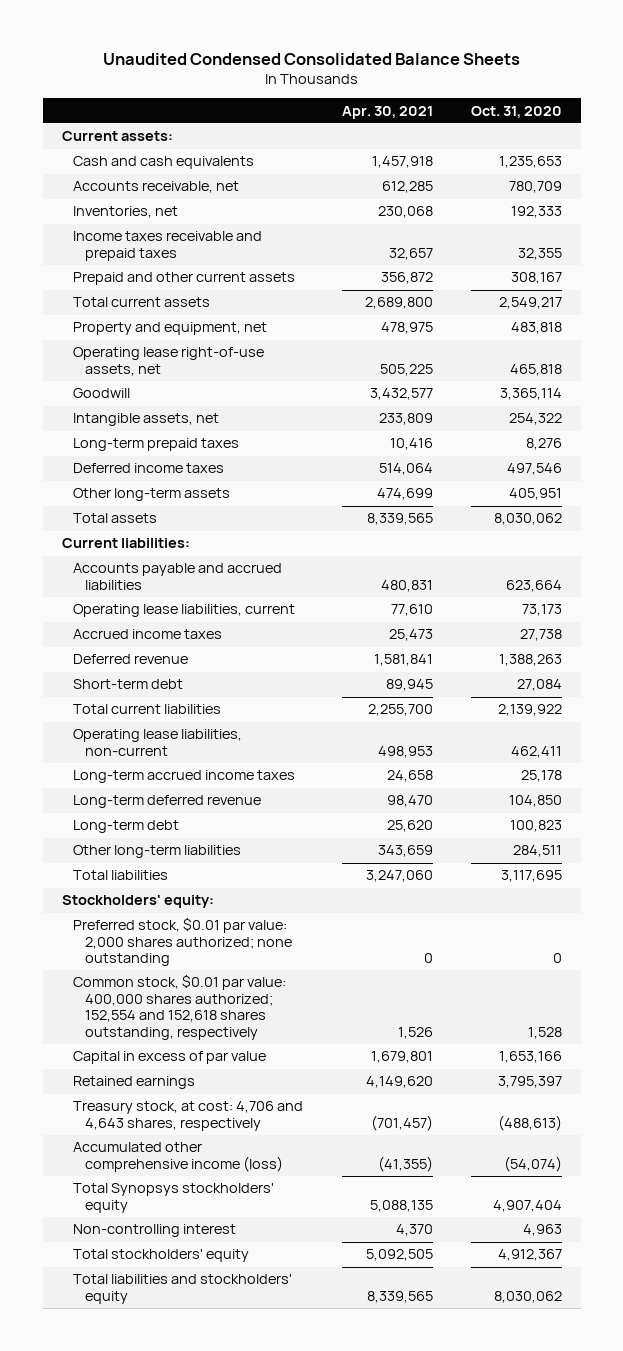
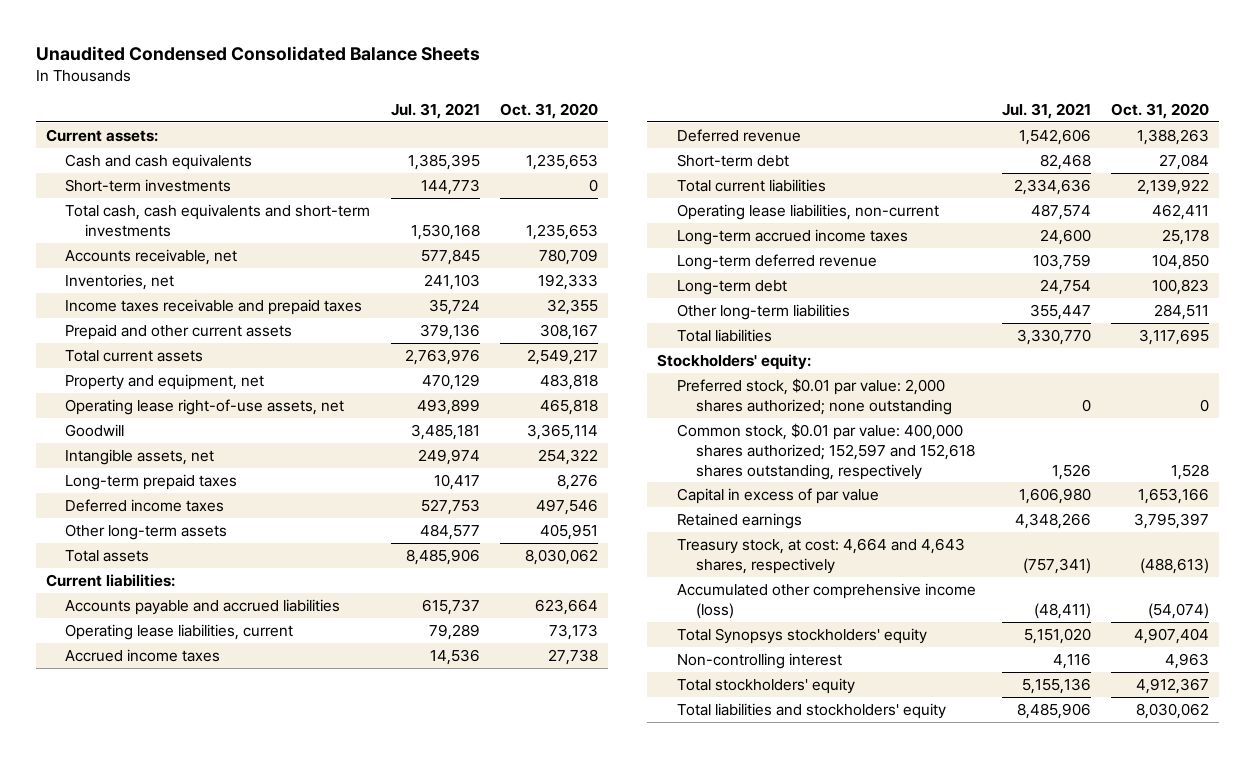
- | Apr. 30, 2021 | Oct. 31, 2020
+ | Jul. 31, 2021 | Oct. 31, 2020
+ Short-term investments | 144,773 | 0
+ Total cash, cash equivalents and short-term investments | 1,530,168 | 1,235,653
- Common stock, $0.01 par value: 400,000 shares authorized; 152,554 and 152,618 shares outstanding, respectively | 1,526 | 1,528
+ Common stock, $0.01 par value: 400,000 shares authorized; 152,597 and 152,618 shares outstanding, respectively | 1,526 | 1,528
- Treasury stock, at cost: 4,706 and 4,643 shares, respectively | (701,457) | (488,613)
+ Treasury stock, at cost: 4,664 and 4,643 shares, respectively | (757,341) | (488,613)

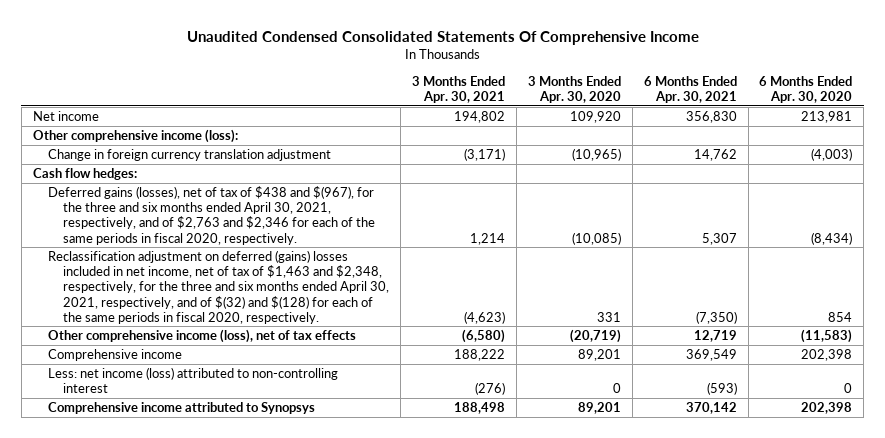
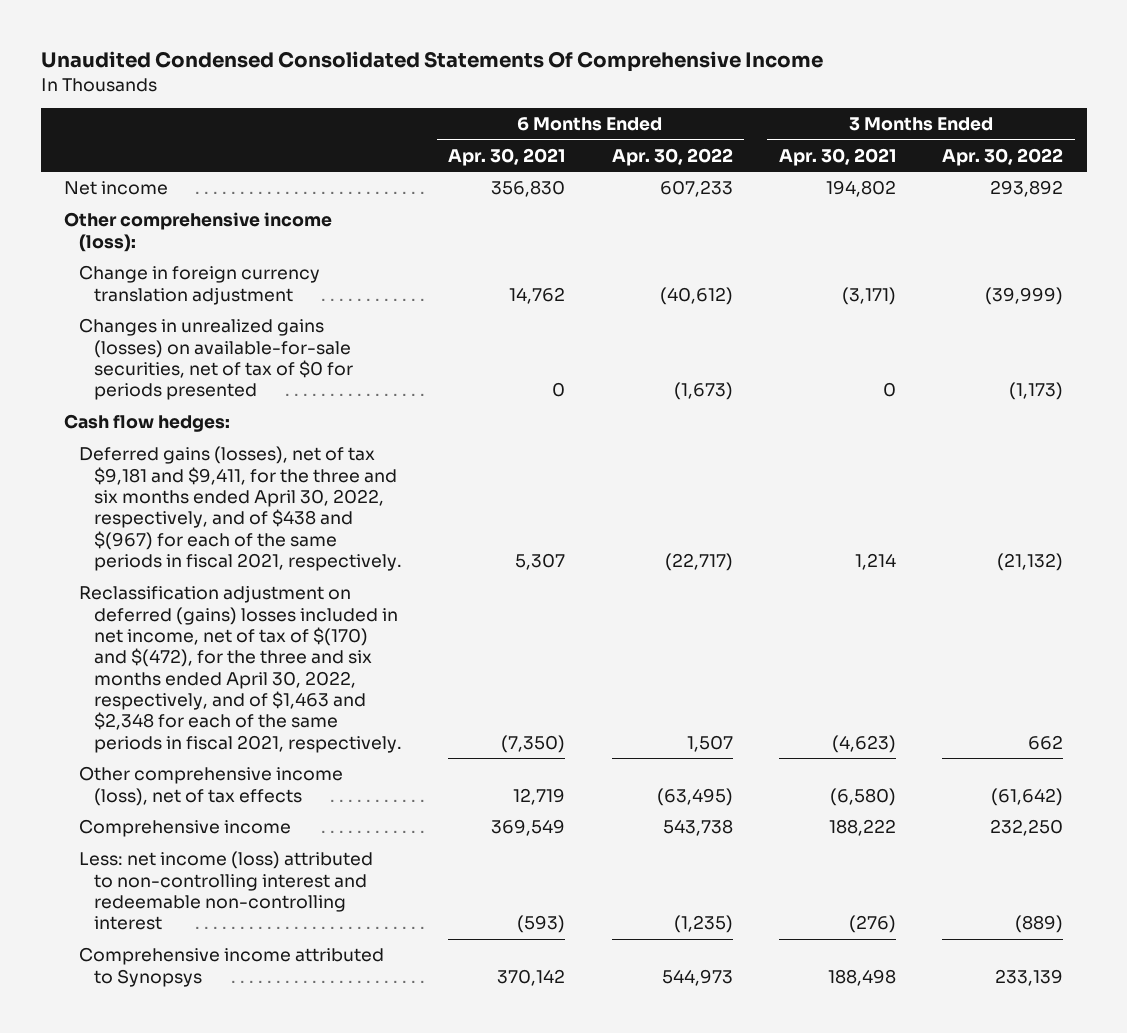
- | 3 Months Ended Apr. 30, 2021 | 3 Months Ended Apr. 30, 2020 | 6 Months Ended Apr. 30, 2021 | 6 Months Ended Apr. 30, 2020
+ | 6 Months Ended Apr. 30, 2021 | 6 Months Ended Apr. 30, 2022 | 3 Months Ended Apr. 30, 2021 | 3 Months Ended Apr. 30, 2022
+ Changes in unrealized gains (losses) on available-for-sale securities, net of tax of $0 for periods presented | 0 | (1,673) | 0 | (1,173)
- Deferred gains (losses), net of tax of $438 and $(967), for the three and six months ended April 30, 2021, respectively, and of $2,763 and $2,346 for each of the same periods in fiscal 2020, respectively. | 1,214 | (10,085) | 5,307 | (8,434)
- Reclassification adjustment on deferred (gains) losses included in net income, net of tax of $1,463 and $2,348, respectively, for the three and six months ended April 30, 2021, respectively, and of $(32) and $(128) for each of the same periods in fiscal 2020, respectively. | (4,623) | 331 | (7,350) | 854
+ Deferred gains (losses), net of tax $9,181 and $9,411, for the three and six months ended April 30, 2022, respectively, and of $438 and $(967) for each of the same periods in fiscal 2021, respectively. | 5,307 | (22,717) | 1,214 | (21,132)
+ Reclassification adjustment on deferred (gains) losses included in net income, net of tax of $(170) and $(472), for the three and six months ended April 30, 2022, respectively, and of $1,463 and $2,348 for each of the same periods in fiscal 2021, respectively. | (7,350) | 1,507 | (4,623) | 662
- Less: net income (loss) attributed to non-controlling interest | (276) | 0 | (593) | 0
+ Less: net income (loss) attributed to non-controlling interest and redeemable non-controlling interest | (593) | (1,235) | (276) | (889)

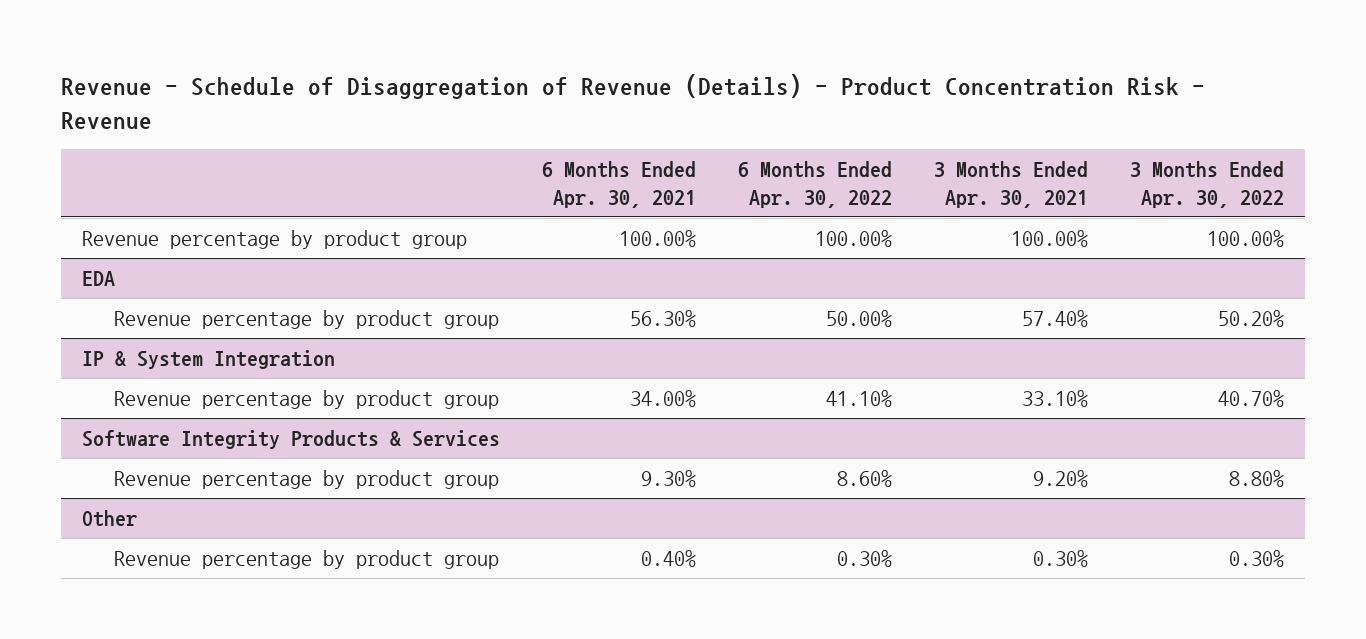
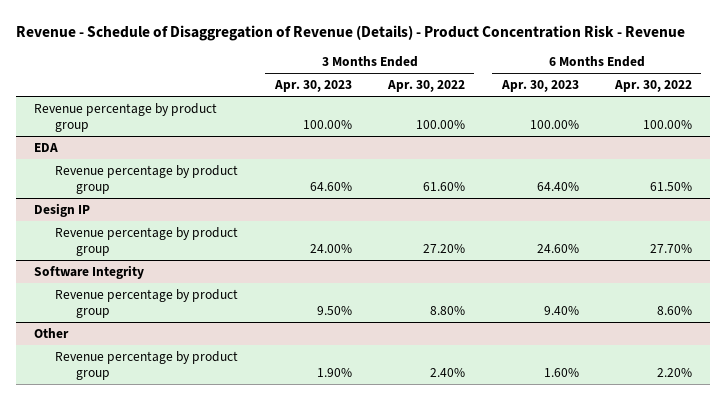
- | 6 Months Ended Apr. 30, 2021 | 6 Months Ended Apr. 30, 2022 | 3 Months Ended Apr. 30, 2021 | 3 Months Ended Apr. 30, 2022
+ | 3 Months Ended Apr. 30, 2023 | 3 Months Ended Apr. 30, 2022 | 6 Months Ended Apr. 30, 2023 | 6 Months Ended Apr. 30, 2022
@ EDA
- Revenue percentage by product group | 56.30% | 50.00% | 57.40% | 50.20%
- IP & System Integration
- Revenue percentage by product group | 34.00% | 41.10% | 33.10% | 40.70%
- Software Integrity Products & Services
@ EDA
+ Revenue percentage by product group | 64.60% | 61.60% | 64.40% | 61.50%
+ Design IP
+ Revenue percentage by product group | 24.00% | 27.20% | 24.60% | 27.70%
+ Software Integrity
@ Other
- Revenue percentage by product group | 0.40% | 0.30% | 0.30% | 0.30%
+ Revenue percentage by product group | 1.90% | 2.40% | 1.60% | 2.20%

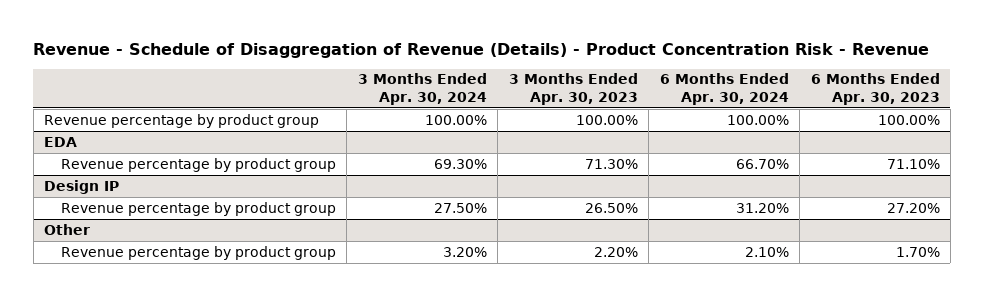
- | 3 Months Ended Apr. 30, 2023 | 3 Months Ended Apr. 30, 2022 | 6 Months Ended Apr. 30, 2023 | 6 Months Ended Apr. 30, 2022
+ | 3 Months Ended Apr. 30, 2024 | 3 Months Ended Apr. 30, 2023 | 6 Months Ended Apr. 30, 2024 | 6 Months Ended Apr. 30, 2023
@ EDA
- Revenue percentage by product group | 64.60% | 61.60% | 64.40% | 61.50%
+ Revenue percentage by product group | 69.30% | 71.30% | 66.70% | 71.10%
@ Design IP
- Revenue percentage by product group | 24.00% | 27.20% | 24.60% | 27.70%
- Software Integrity
- Revenue percentage by product group | 9.50% | 8.80% | 9.40% | 8.60%
@ Design IP
+ Revenue percentage by product group | 27.50% | 26.50% | 31.20% | 27.20%
@ Other
- Revenue percentage by product group | 1.90% | 2.40% | 1.60% | 2.20%
+ Revenue percentage by product group | 3.20% | 2.20% | 2.10% | 1.70%

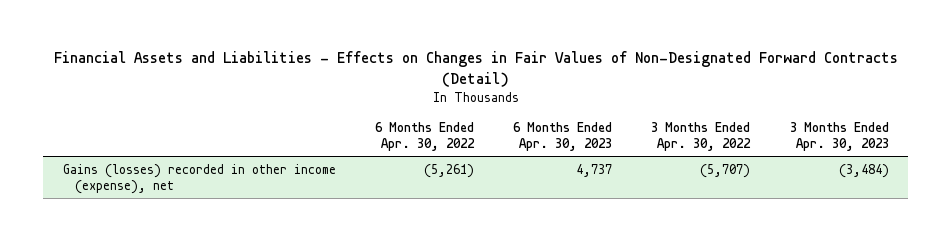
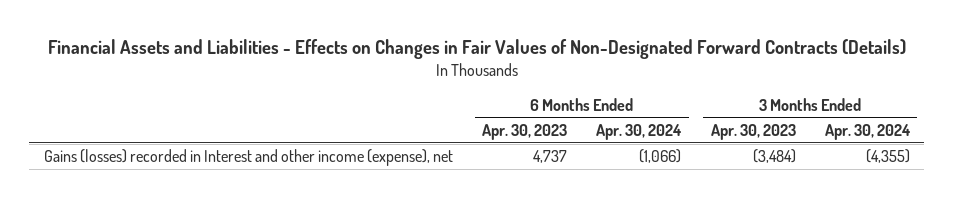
- Financial Assets and Liabilities - Effects on Changes in Fair Values of Non-Designated Forward Contracts (Detail)
+ Financial Assets and Liabilities - Effects on Changes in Fair Values of Non-Designated Forward Contracts (Details)
- | 6 Months Ended Apr. 30, 2022 | 6 Months Ended Apr. 30, 2023 | 3 Months Ended Apr. 30, 2022 | 3 Months Ended Apr. 30, 2023
+ | 6 Months Ended Apr. 30, 2023 | 6 Months Ended Apr. 30, 2024 | 3 Months Ended Apr. 30, 2023 | 3 Months Ended Apr. 30, 2024
- Gains (losses) recorded in other income (expense), net | (5,261) | 4,737 | (5,707) | (3,484)
+ Gains (losses) recorded in Interest and other income (expense), net | 4,737 | (1,066) | (3,484) | (4,355)

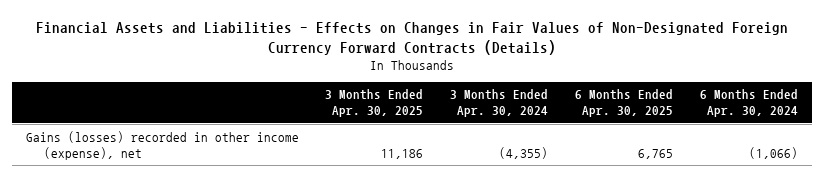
- Financial Assets and Liabilities - Effects on Changes in Fair Values of Non-Designated Forward Contracts (Details)
+ Financial Assets and Liabilities - Effects on Changes in Fair Values of Non-Designated Foreign Currency Forward Contracts (Details)
- | 6 Months Ended Apr. 30, 2023 | 6 Months Ended Apr. 30, 2024 | 3 Months Ended Apr. 30, 2023 | 3 Months Ended Apr. 30, 2024
+ | 3 Months Ended Apr. 30, 2025 | 3 Months Ended Apr. 30, 2024 | 6 Months Ended Apr. 30, 2025 | 6 Months Ended Apr. 30, 2024
- Gains (losses) recorded in Interest and other income (expense), net | 4,737 | (1,066) | (3,484) | (4,355)
+ Gains (losses) recorded in other income (expense), net | 11,186 | (4,355) | 6,765 | (1,066)

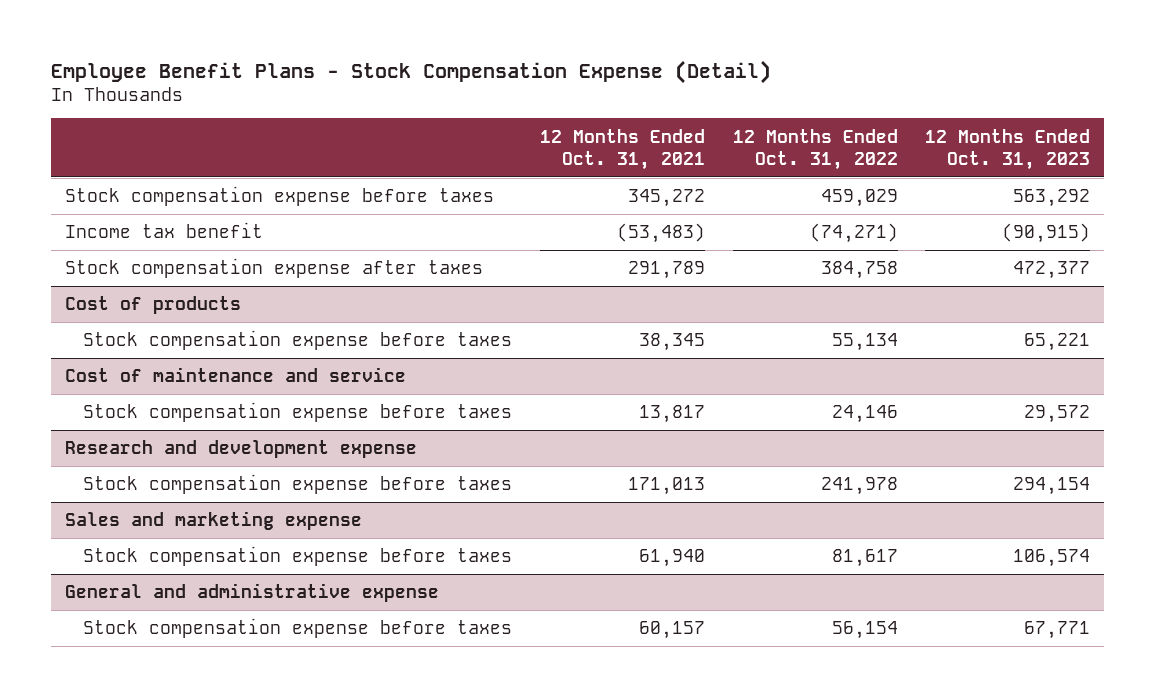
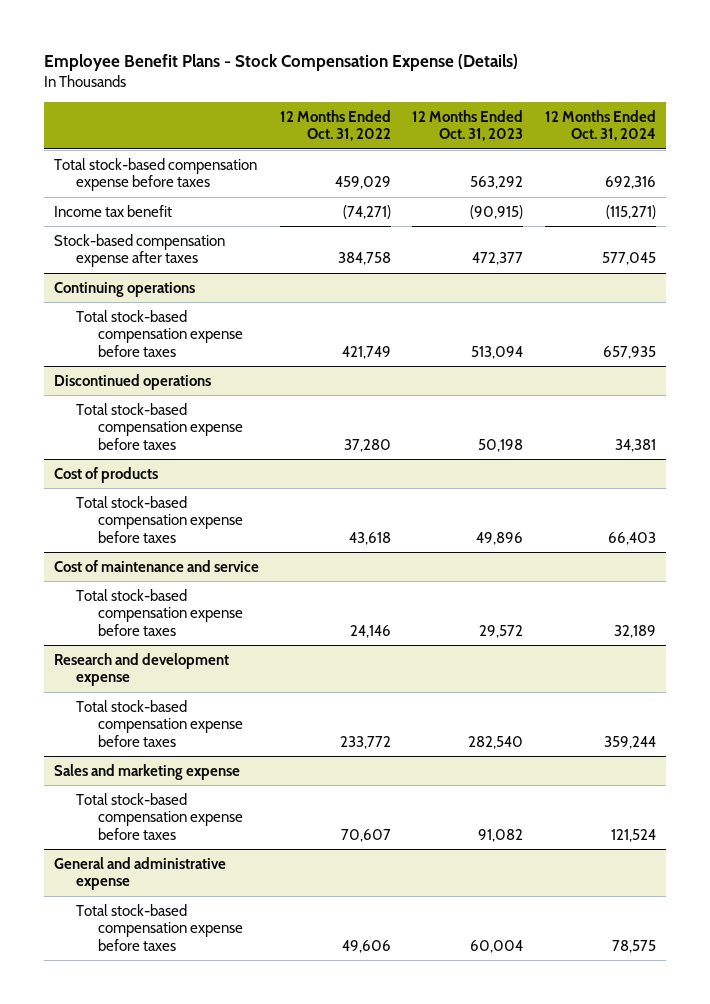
- Employee Benefit Plans - Stock Compensation Expense (Detail)
+ Employee Benefit Plans - Stock Compensation Expense (Details)
- | 12 Months Ended Oct. 31, 2021 | 12 Months Ended Oct. 31, 2022 | 12 Months Ended Oct. 31, 2023
+ | 12 Months Ended Oct. 31, 2022 | 12 Months Ended Oct. 31, 2023 | 12 Months Ended Oct. 31, 2024
- Stock compensation expense before taxes | 345,272 | 459,029 | 563,292
+ Total stock-based compensation expense before taxes | 459,029 | 563,292 | 692,316
- Stock compensation expense after taxes | 291,789 | 384,758 | 472,377
+ Stock-based compensation expense after taxes | 384,758 | 472,377 | 577,045
+ Continuing operations
+ Total stock-based compensation expense before taxes | 421,749 | 513,094 | 657,935
+ Discontinued operations
+ Total stock-based compensation expense before taxes | 37,280 | 50,198 | 34,381
@ Cost of products
- Stock compensation expense before taxes | 38,345 | 55,134 | 65,221
+ Total stock-based compensation expense before taxes | 43,618 | 49,896 | 66,403
@ Cost of maintenance and service
- Stock compensation expense before taxes | 13,817 | 24,146 | 29,572
+ Total stock-based compensation expense before taxes | 24,146 | 29,572 | 32,189
@ Research and development expense
- Stock compensation expense before taxes | 171,013 | 241,978 | 294,154
+ Total stock-based compensation expense before taxes | 233,772 | 282,540 | 359,244
@ Sales and marketing expense
- Stock compensation expense before taxes | 61,940 | 81,617 | 106,574
+ Total stock-based compensation expense before taxes | 70,607 | 91,082 | 121,524
@ General and administrative expense
- Stock compensation expense before taxes | 60,157 | 56,154 | 67,771
+ Total stock-based compensation expense before taxes | 49,606 | 60,004 | 78,575

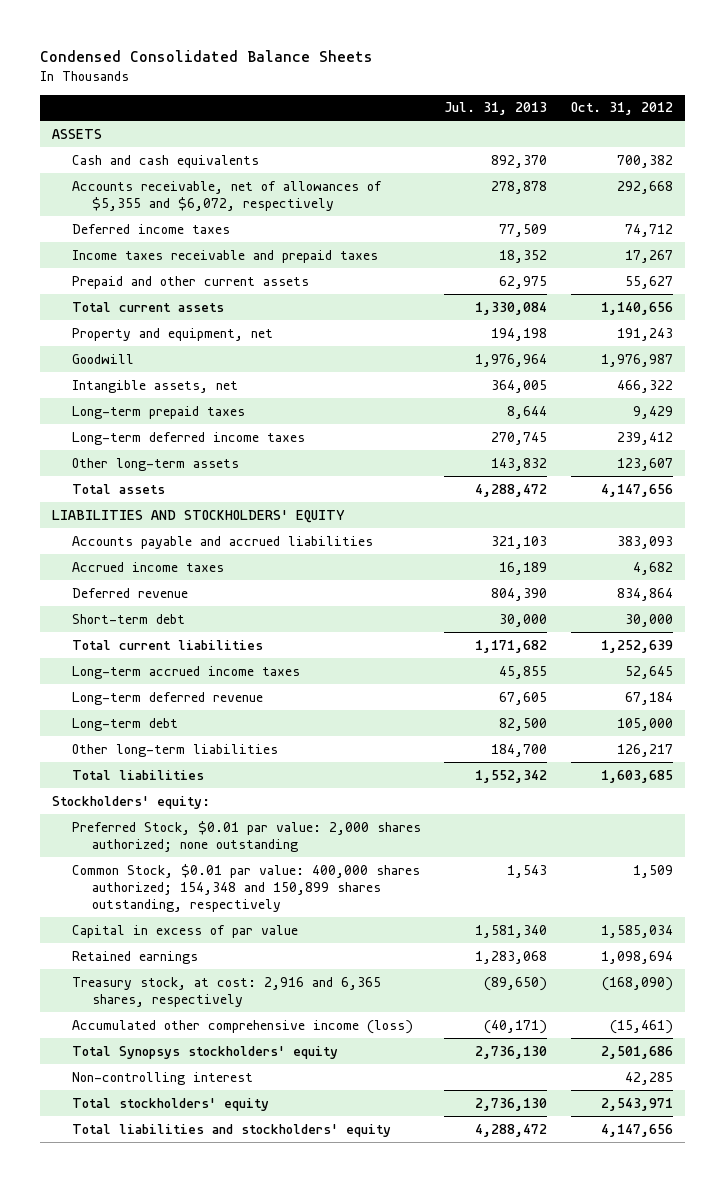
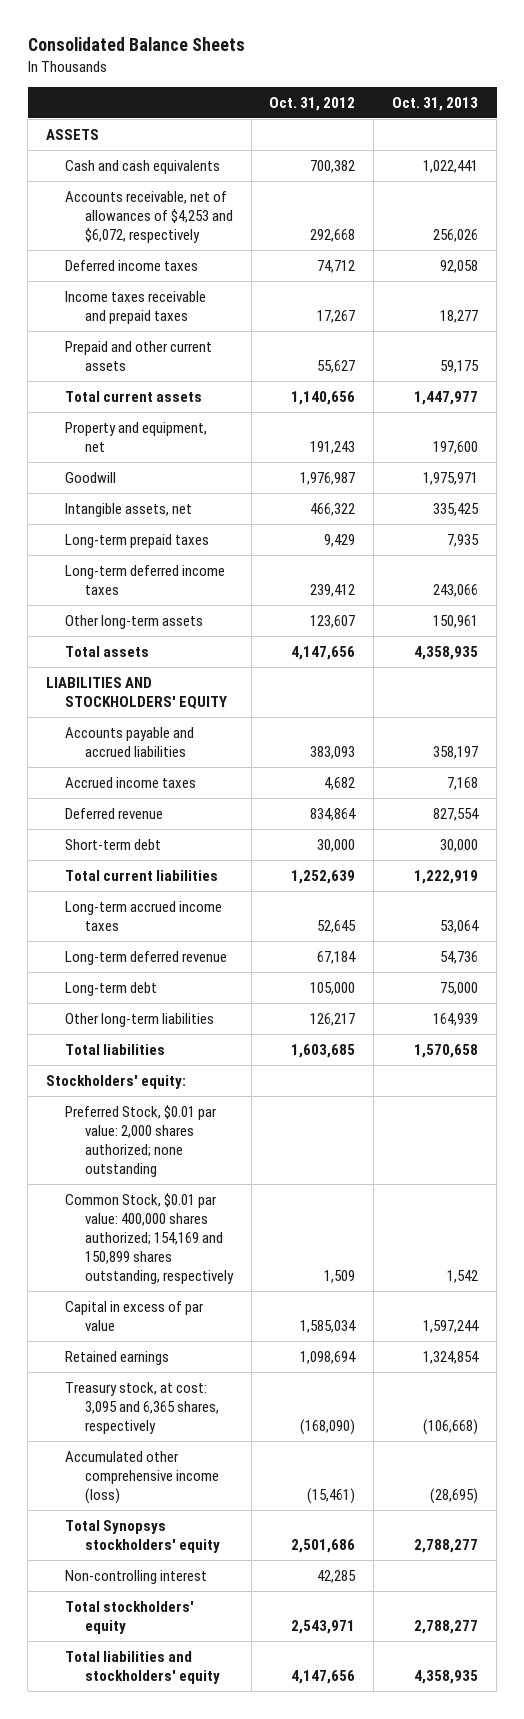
- Condensed Consolidated Balance Sheets
+ Consolidated Balance Sheets
- | Jul. 31, 2013 | Oct. 31, 2012
+ | Oct. 31, 2012 | Oct. 31, 2013
- Accounts receivable, net of allowances of $5,355 and $6,072, respectively | 278,878 | 292,668
+ Accounts receivable, net of allowances of $4,253 and $6,072, respectively | 292,668 | 256,026
- Common Stock, $0.01 par value: 400,000 shares authorized; 154,348 and 150,899 shares outstanding, respectively | 1,543 | 1,509
+ Common Stock, $0.01 par value: 400,000 shares authorized; 154,169 and 150,899 shares outstanding, respectively | 1,509 | 1,542
- Treasury stock, at cost: 2,916 and 6,365 shares, respectively | (89,650) | (168,090)
+ Treasury stock, at cost: 3,095 and 6,365 shares, respectively | (168,090) | (106,668)

